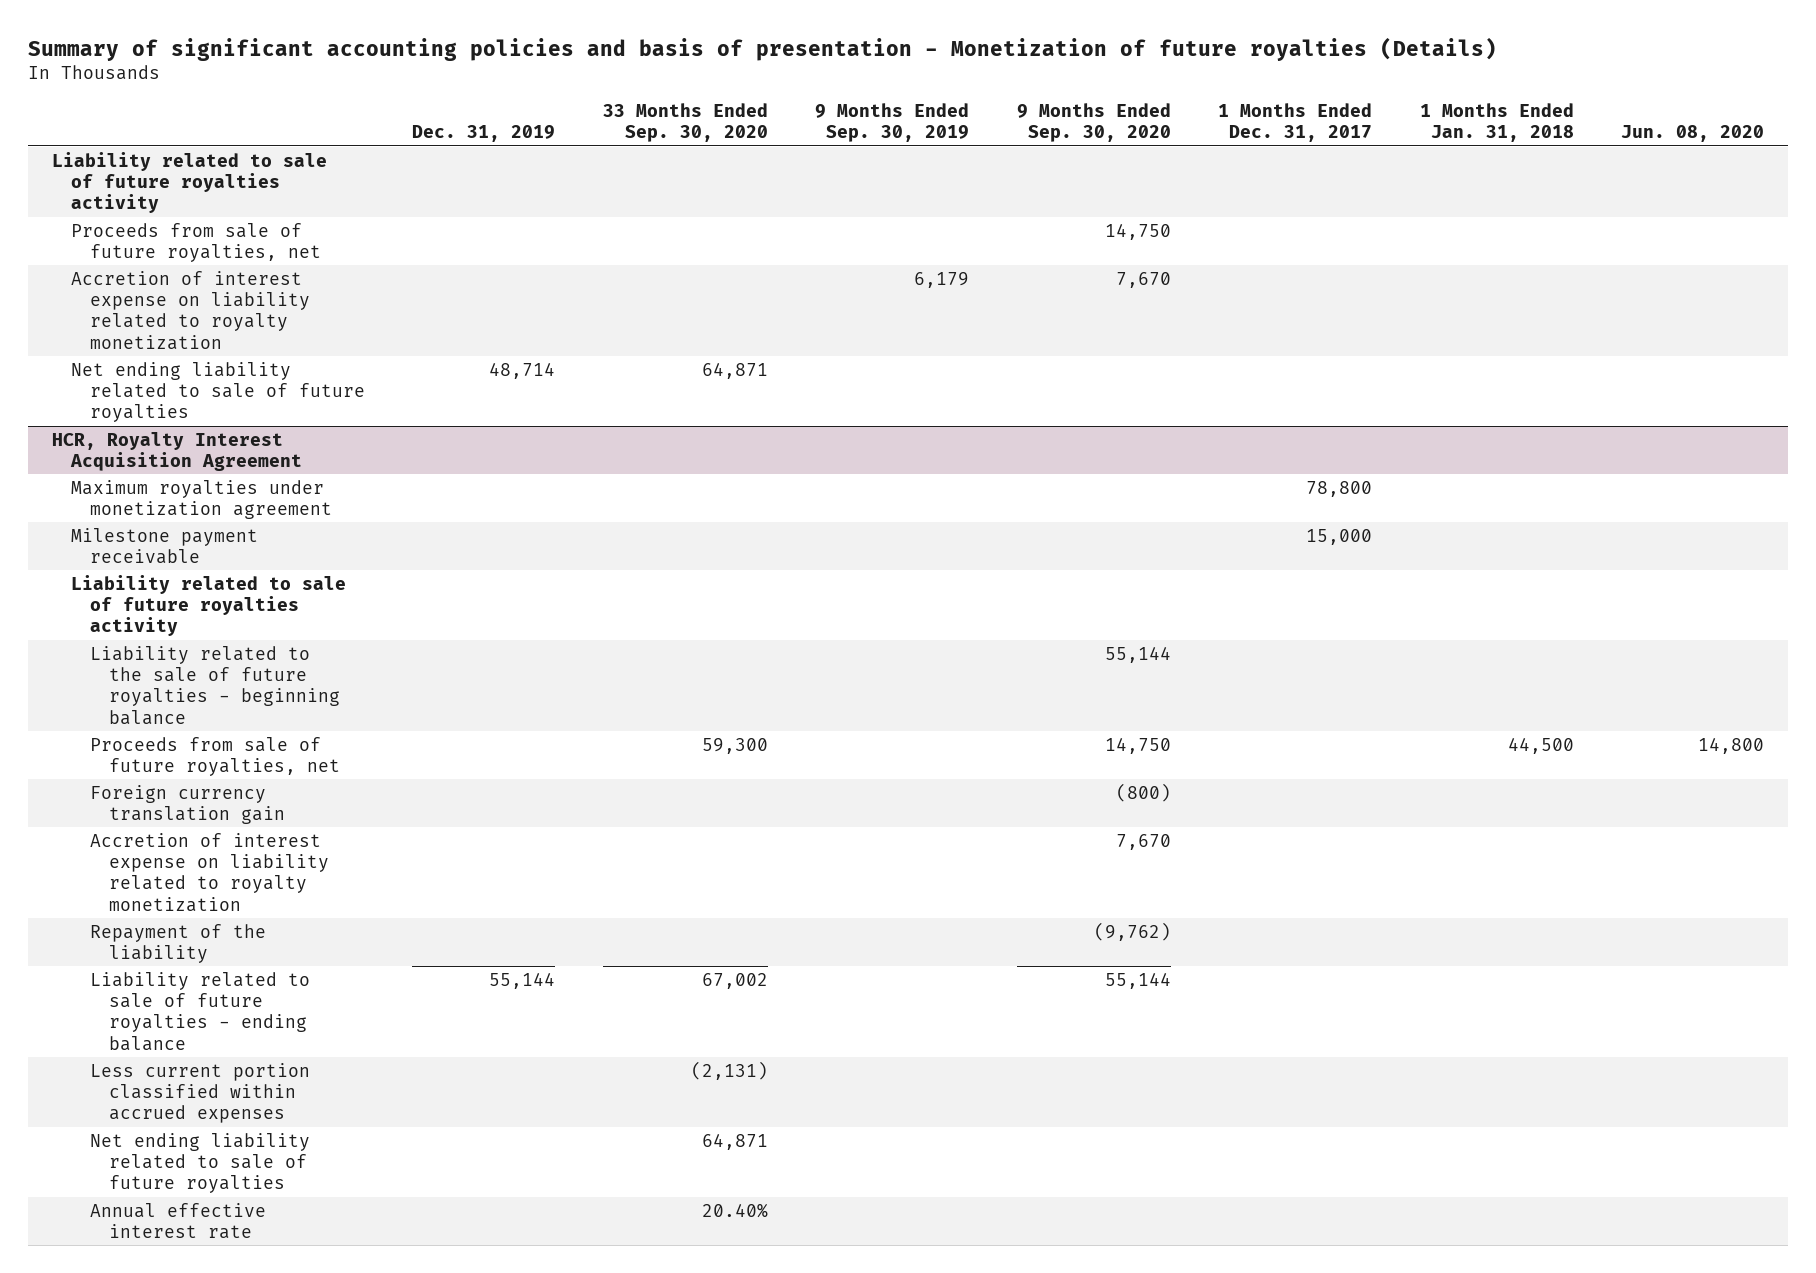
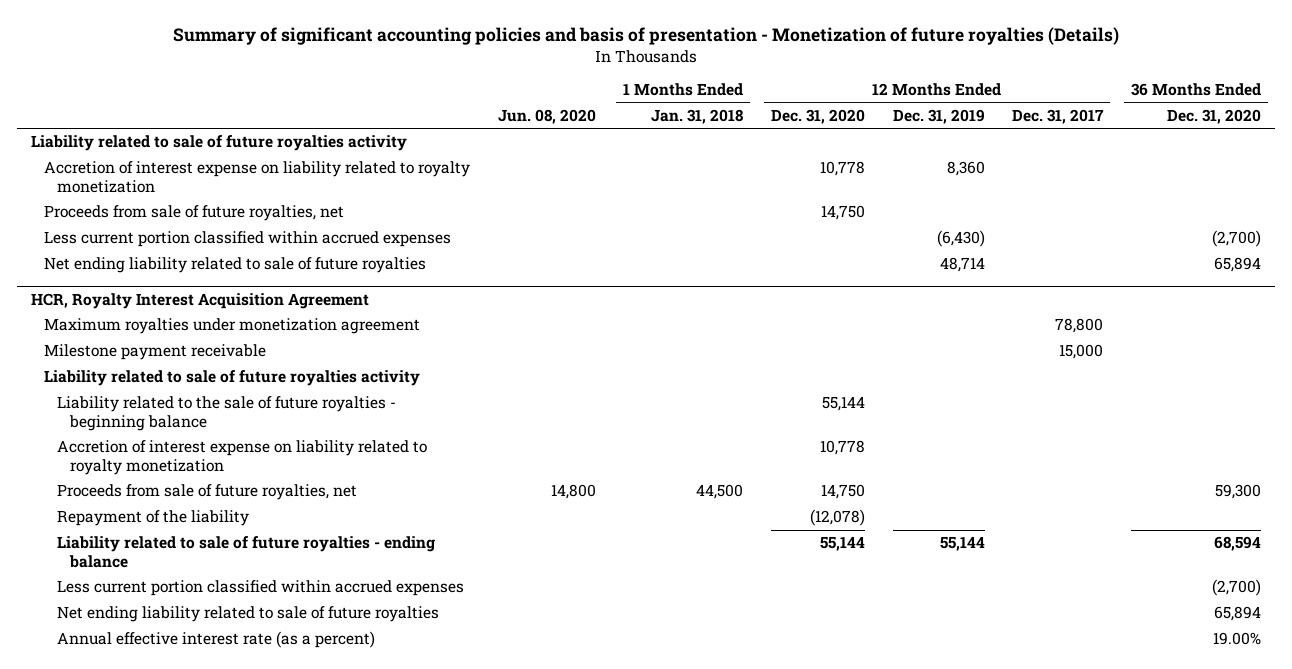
- | Dec. 31, 2019 | 33 Months Ended Sep. 30, 2020 | 9 Months Ended Sep. 30, 2019 | 9 Months Ended Sep. 30, 2020 | 1 Months Ended Dec. 31, 2017 | 1 Months Ended Jan. 31, 2018 | Jun. 08, 2020
+ | Jun. 08, 2020 | 1 Months Ended Jan. 31, 2018 | 12 Months Ended Dec. 31, 2020 | 12 Months Ended Dec. 31, 2019 | 12 Months Ended Dec. 31, 2017 | 36 Months Ended Dec. 31, 2020
moved down: Proceeds from sale of future royalties, net | | | 14,750 | | |
+ Less current portion classified within accrued expenses | | | | (6,430) | | (2,700)
@ HCR, Royalty Interest Acquisition Agreement
- Foreign currency translation gain | | | | (800) | | |
moved down: Proceeds from sale of future royalties, net | 14,800 | 44,500 | 14,750 | | | 59,300
- Annual effective interest rate | | 20.40% | | | | |
+ Annual effective interest rate (as a percent) | | | | | | 19.00%

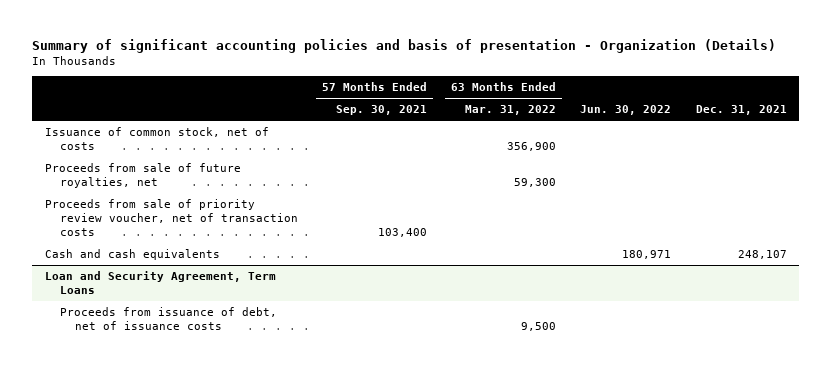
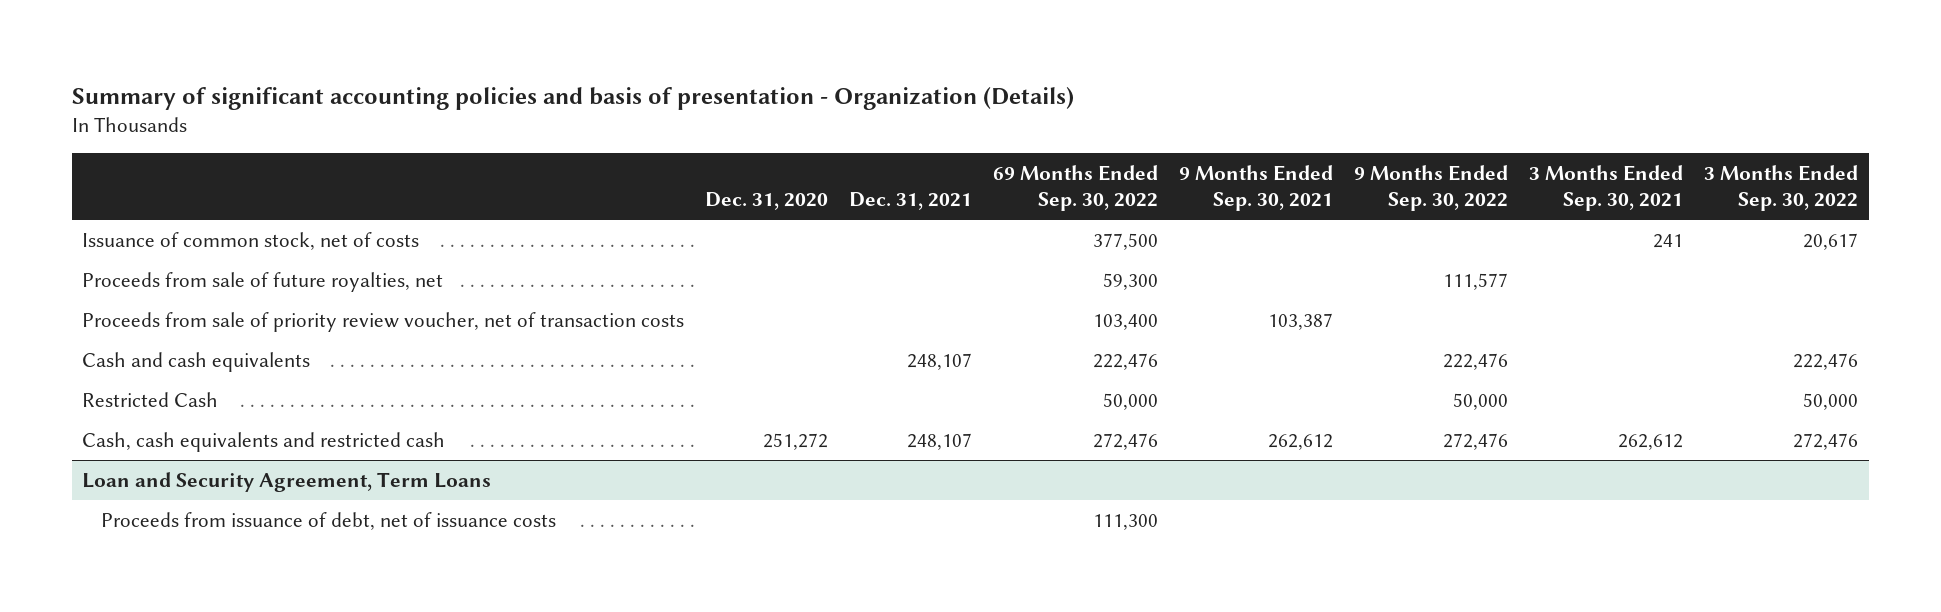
- | 57 Months Ended Sep. 30, 2021 | 63 Months Ended Mar. 31, 2022 | Jun. 30, 2022 | Dec. 31, 2021
+ | Dec. 31, 2020 | Dec. 31, 2021 | 69 Months Ended Sep. 30, 2022 | 9 Months Ended Sep. 30, 2021 | 9 Months Ended Sep. 30, 2022 | 3 Months Ended Sep. 30, 2021 | 3 Months Ended Sep. 30, 2022
+ Restricted Cash | | | 50,000 | | 50,000 | | 50,000
+ Cash, cash equivalents and restricted cash | 251,272 | 248,107 | 272,476 | 262,612 | 272,476 | 262,612 | 272,476

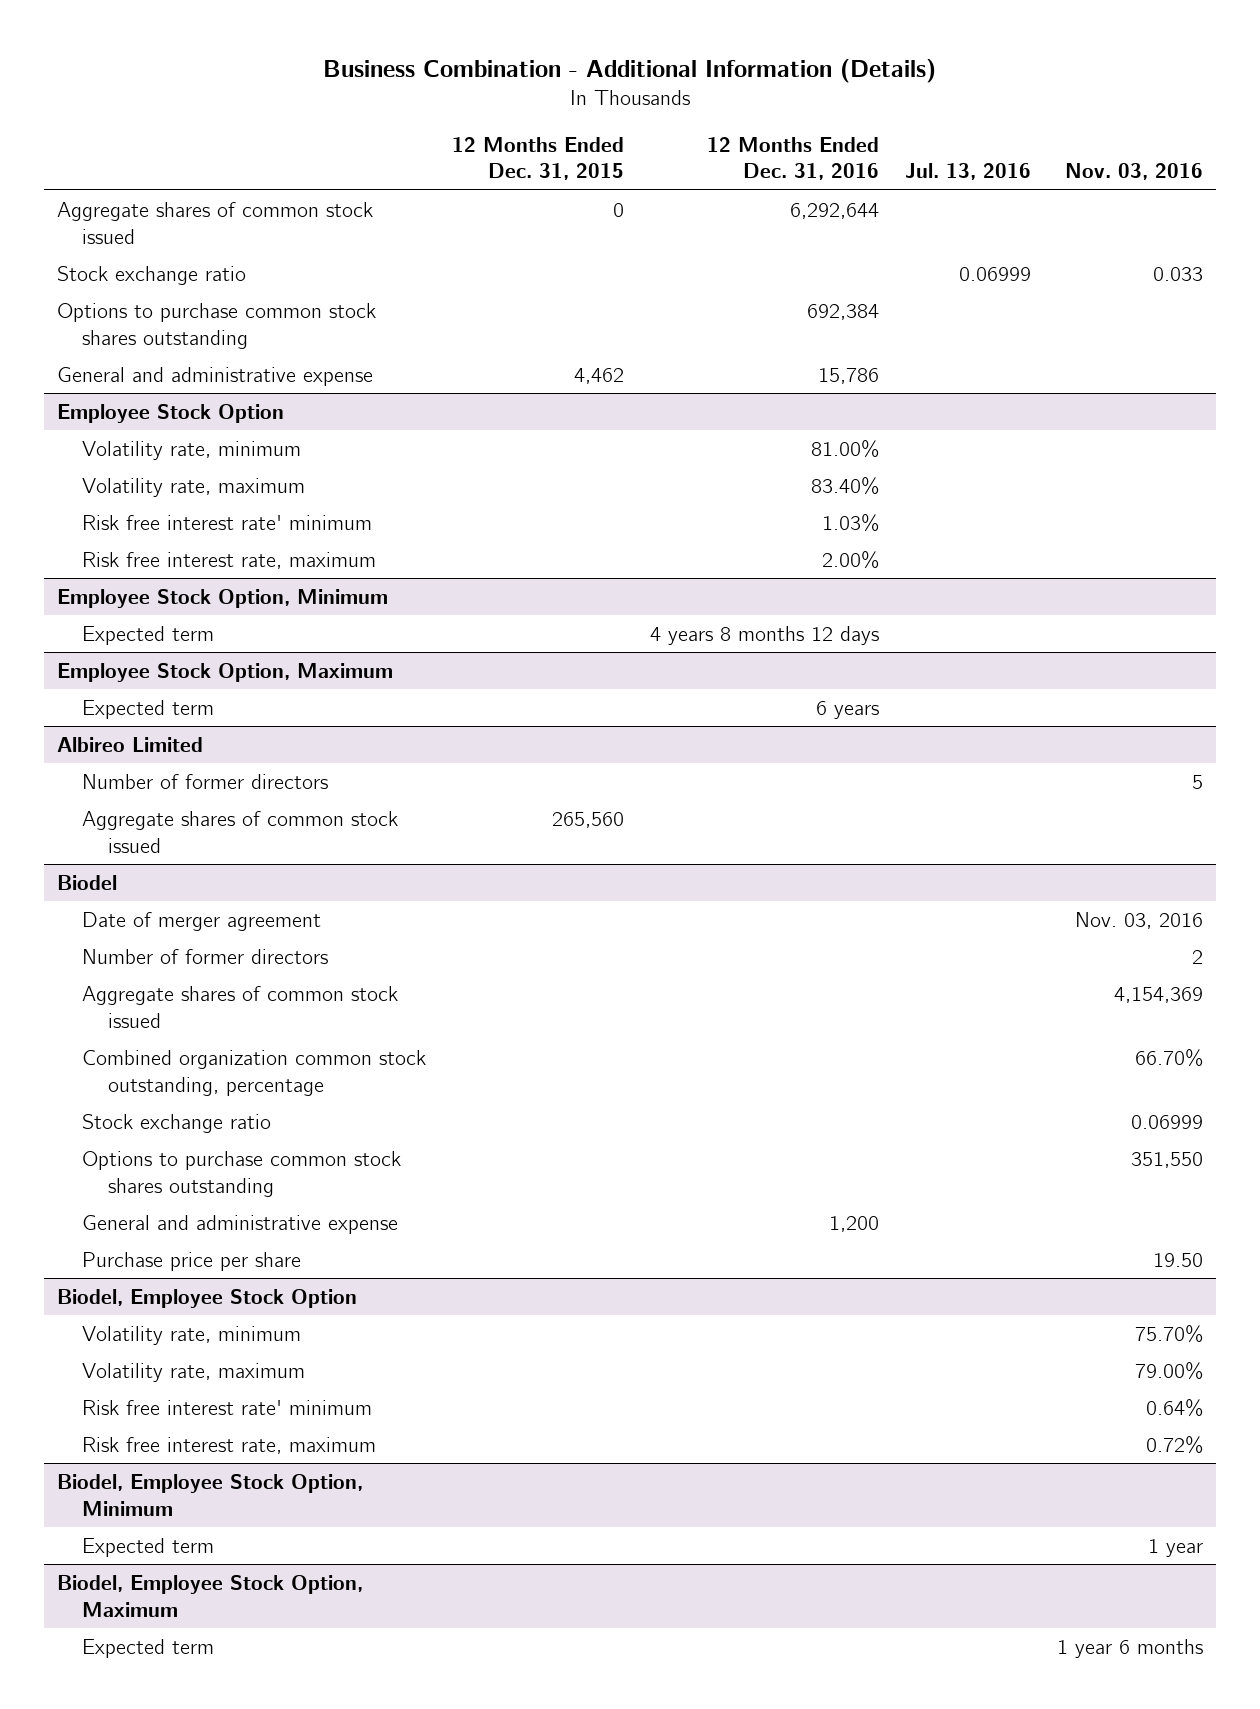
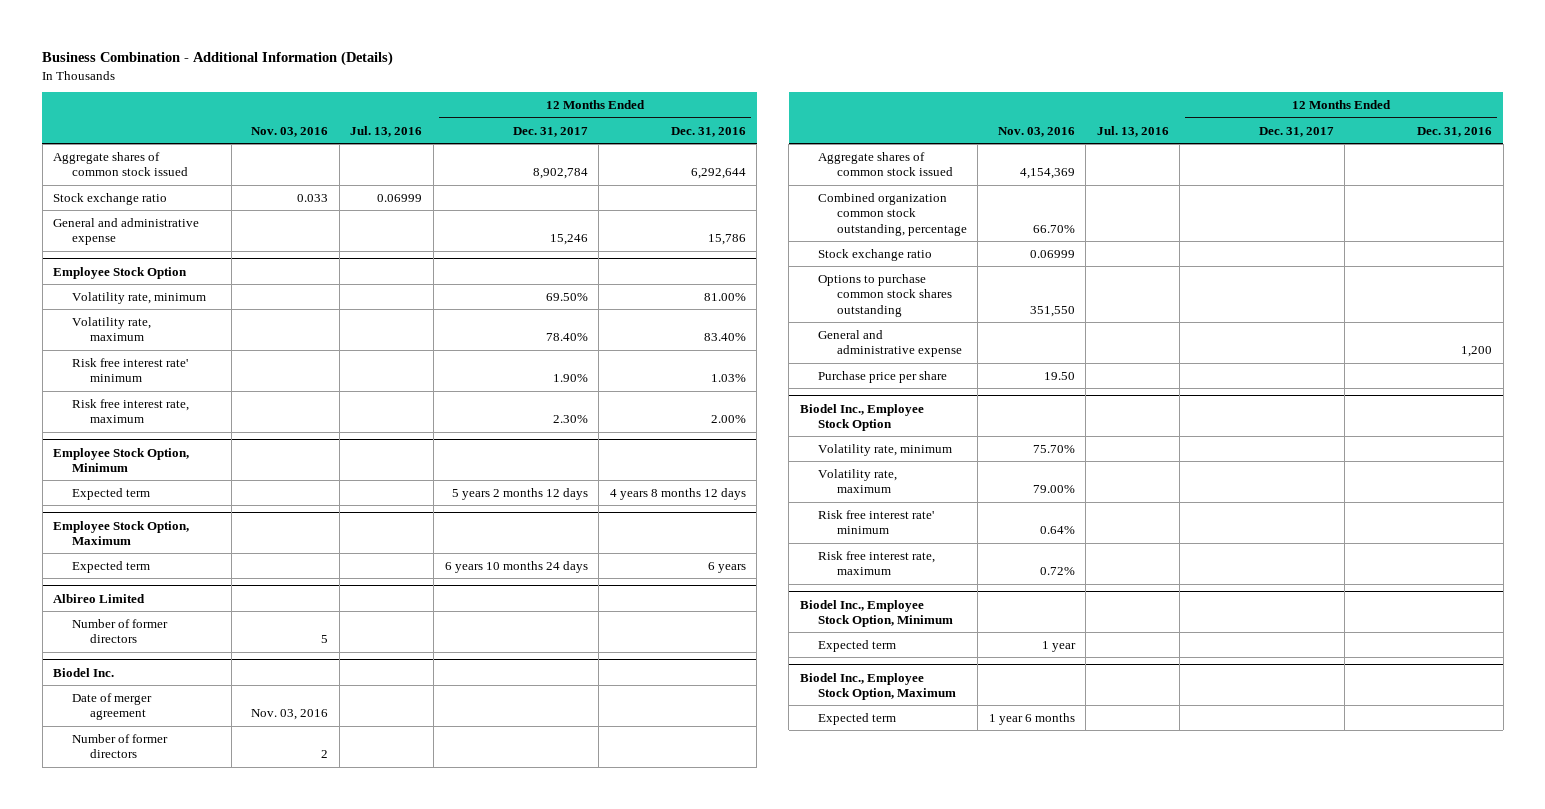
- | 12 Months Ended Dec. 31, 2015 | 12 Months Ended Dec. 31, 2016 | Jul. 13, 2016 | Nov. 03, 2016
+ | Nov. 03, 2016 | Jul. 13, 2016 | 12 Months Ended Dec. 31, 2017 | 12 Months Ended Dec. 31, 2016
- Options to purchase common stock shares outstanding | | 692,384 | |
@ Albireo Limited
- Aggregate shares of common stock issued | 265,560 | | |
- Biodel
+ Biodel Inc.
- Biodel, Employee Stock Option
+ Biodel Inc., Employee Stock Option
- Biodel, Employee Stock Option, Minimum
+ Biodel Inc., Employee Stock Option, Minimum
- Biodel, Employee Stock Option, Maximum
+ Biodel Inc., Employee Stock Option, Maximum

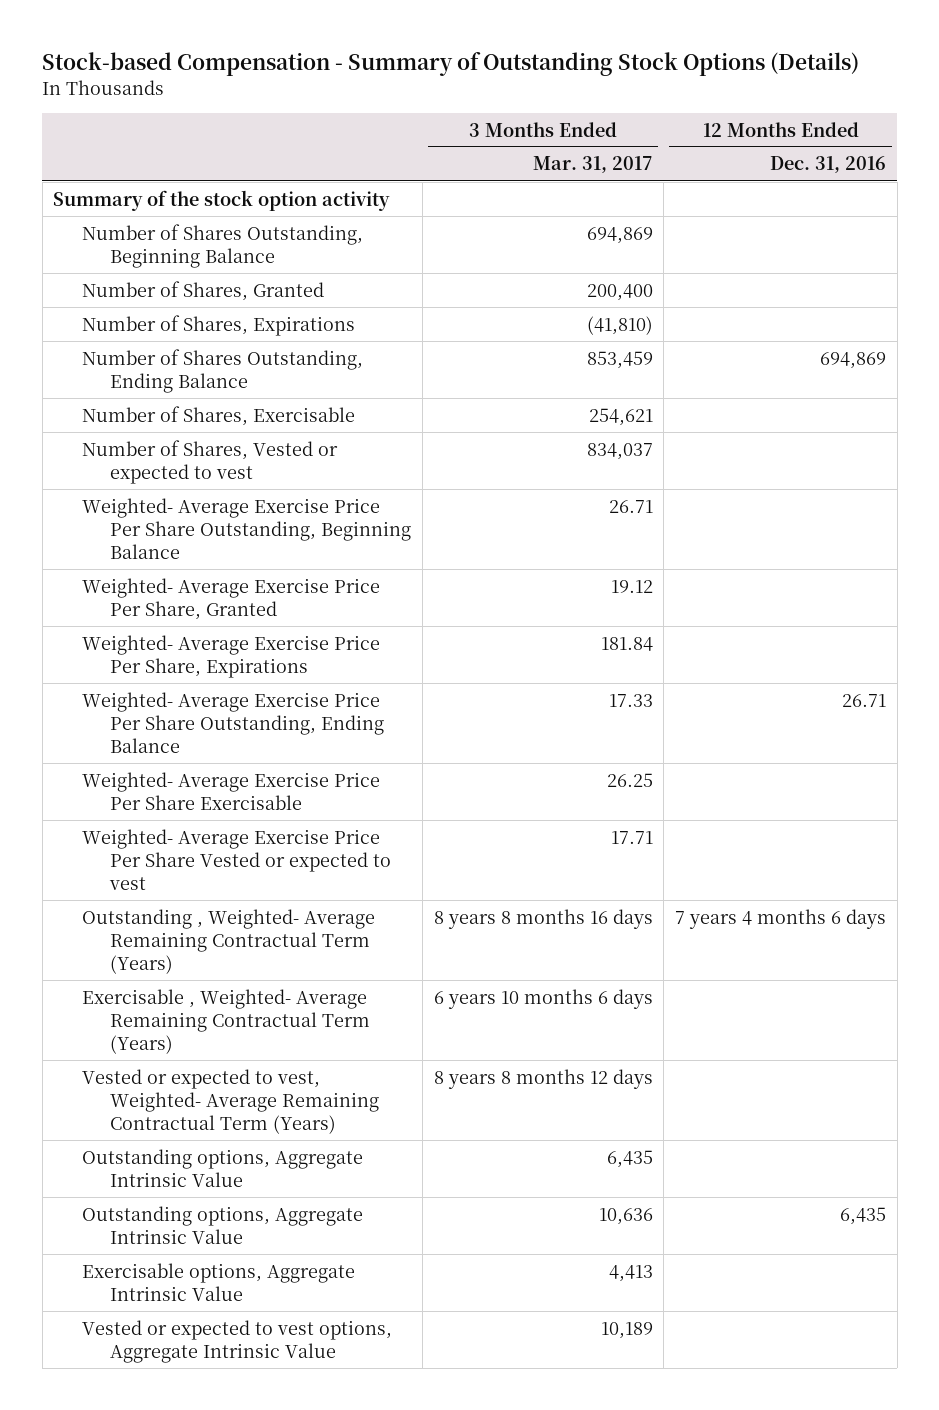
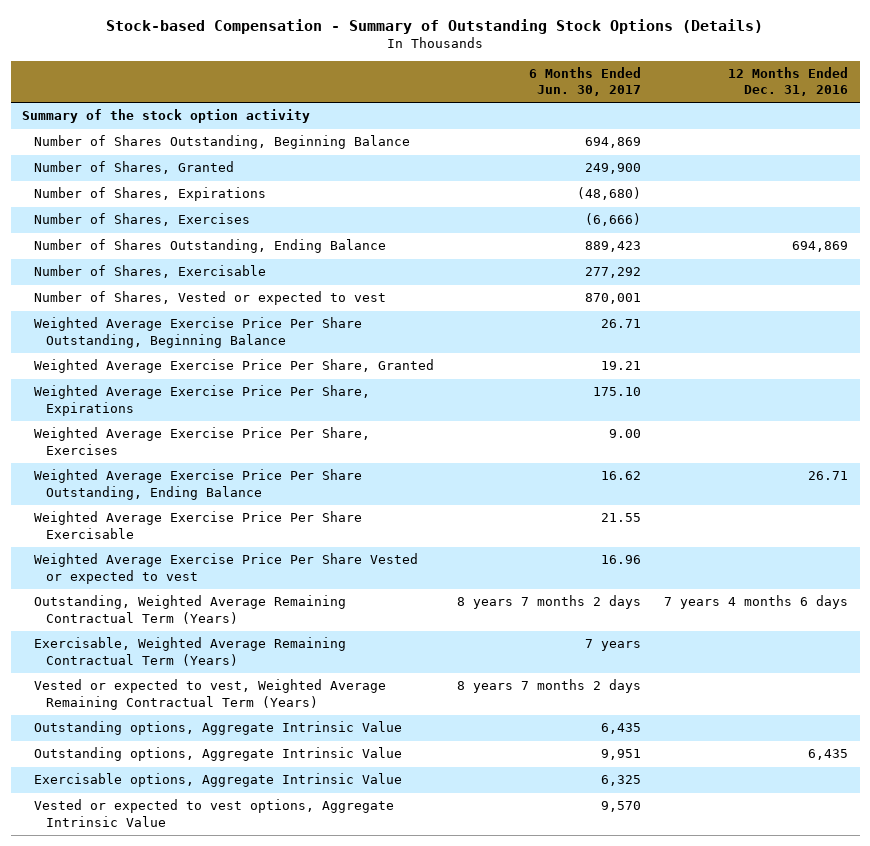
- | 3 Months Ended Mar. 31, 2017 | 12 Months Ended Dec. 31, 2016
+ | 6 Months Ended Jun. 30, 2017 | 12 Months Ended Dec. 31, 2016
+ Number of Shares, Exercises | (6,666) |
- Weighted- Average Exercise Price Per Share Outstanding, Beginning Balance | 26.71 |
- Weighted- Average Exercise Price Per Share, Granted | 19.12 |
- Weighted- Average Exercise Price Per Share, Expirations | 181.84 |
- Weighted- Average Exercise Price Per Share Outstanding, Ending Balance | 17.33 | 26.71
- Weighted- Average Exercise Price Per Share Exercisable | 26.25 |
- Weighted- Average Exercise Price Per Share Vested or expected to vest | 17.71 |
- Outstanding , Weighted- Average Remaining Contractual Term (Years) | 8 years 8 months 16 days | 7 years 4 months 6 days
- Exercisable , Weighted- Average Remaining Contractual Term (Years) | 6 years 10 months 6 days |
- Vested or expected to vest, Weighted- Average Remaining Contractual Term (Years) | 8 years 8 months 12 days |
+ Weighted Average Exercise Price Per Share Outstanding, Beginning Balance | 26.71 |
+ Weighted Average Exercise Price Per Share, Granted | 19.21 |
+ Weighted Average Exercise Price Per Share, Expirations | 175.10 |
+ Weighted Average Exercise Price Per Share, Exercises | 9.00 |
+ Weighted Average Exercise Price Per Share Outstanding, Ending Balance | 16.62 | 26.71
+ Weighted Average Exercise Price Per Share Exercisable | 21.55 |
+ Weighted Average Exercise Price Per Share Vested or expected to vest | 16.96 |
+ Outstanding, Weighted Average Remaining Contractual Term (Years) | 8 years 7 months 2 days | 7 years 4 months 6 days
+ Exercisable, Weighted Average Remaining Contractual Term (Years) | 7 years |
+ Vested or expected to vest, Weighted Average Remaining Contractual Term (Years) | 8 years 7 months 2 days |

